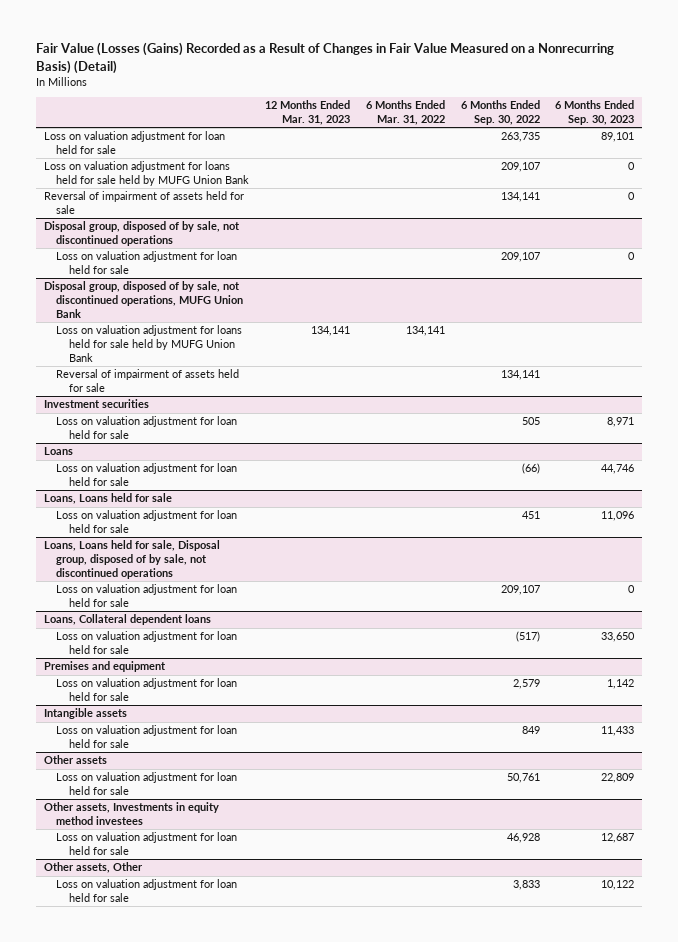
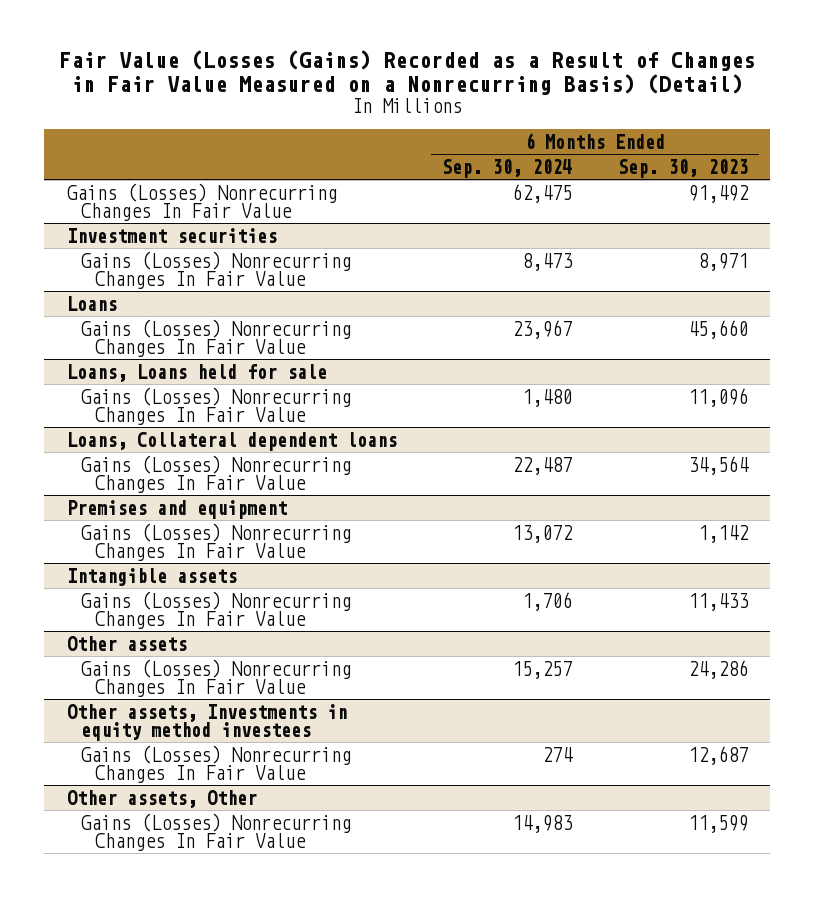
- | 12 Months Ended Mar. 31, 2023 | 6 Months Ended Mar. 31, 2022 | 6 Months Ended Sep. 30, 2022 | 6 Months Ended Sep. 30, 2023
+ | 6 Months Ended Sep. 30, 2024 | 6 Months Ended Sep. 30, 2023
- Loss on valuation adjustment for loan held for sale | | | 263,735 | 89,101
- Loss on valuation adjustment for loans held for sale held by MUFG Union Bank | | | 209,107 | 0
- Reversal of impairment of assets held for sale | | | 134,141 | 0
- Disposal group, disposed of by sale, not discontinued operations
- Loss on valuation adjustment for loan held for sale | | | 209,107 | 0
- Disposal group, disposed of by sale, not discontinued operations, MUFG Union Bank
- Loss on valuation adjustment for loans held for sale held by MUFG Union Bank | 134,141 | 134,141 | |
- Reversal of impairment of assets held for sale | | | 134,141 |
+ Gains (Losses) Nonrecurring Changes In Fair Value | 62,475 | 91,492
@ Investment securities
- Loss on valuation adjustment for loan held for sale | | | 505 | 8,971
+ Gains (Losses) Nonrecurring Changes In Fair Value | 8,473 | 8,971
@ Loans
- Loss on valuation adjustment for loan held for sale | | | (66) | 44,746
+ Gains (Losses) Nonrecurring Changes In Fair Value | 23,967 | 45,660
@ Loans, Loans held for sale
- Loss on valuation adjustment for loan held for sale | | | 451 | 11,096
- Loans, Loans held for sale, Disposal group, disposed of by sale, not discontinued operations
- Loss on valuation adjustment for loan held for sale | | | 209,107 | 0
@ Loans, Loans held for sale
+ Gains (Losses) Nonrecurring Changes In Fair Value | 1,480 | 11,096
@ Loans, Collateral dependent loans
- Loss on valuation adjustment for loan held for sale | | | (517) | 33,650
+ Gains (Losses) Nonrecurring Changes In Fair Value | 22,487 | 34,564
@ Premises and equipment
- Loss on valuation adjustment for loan held for sale | | | 2,579 | 1,142
+ Gains (Losses) Nonrecurring Changes In Fair Value | 13,072 | 1,142
@ Intangible assets
- Loss on valuation adjustment for loan held for sale | | | 849 | 11,433
+ Gains (Losses) Nonrecurring Changes In Fair Value | 1,706 | 11,433
@ Other assets
- Loss on valuation adjustment for loan held for sale | | | 50,761 | 22,809
+ Gains (Losses) Nonrecurring Changes In Fair Value | 15,257 | 24,286
@ Other assets, Investments in equity method investees
- Loss on valuation adjustment for loan held for sale | | | 46,928 | 12,687
+ Gains (Losses) Nonrecurring Changes In Fair Value | 274 | 12,687
@ Other assets, Other
- Loss on valuation adjustment for loan held for sale | | | 3,833 | 10,122
+ Gains (Losses) Nonrecurring Changes In Fair Value | 14,983 | 11,599

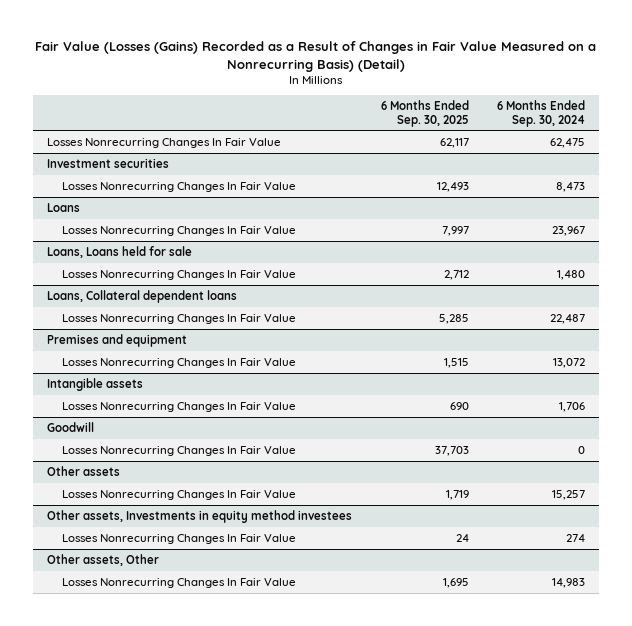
- | 6 Months Ended Sep. 30, 2024 | 6 Months Ended Sep. 30, 2023
+ | 6 Months Ended Sep. 30, 2025 | 6 Months Ended Sep. 30, 2024
- Gains (Losses) Nonrecurring Changes In Fair Value | 62,475 | 91,492
+ Losses Nonrecurring Changes In Fair Value | 62,117 | 62,475
@ Investment securities
- Gains (Losses) Nonrecurring Changes In Fair Value | 8,473 | 8,971
+ Losses Nonrecurring Changes In Fair Value | 12,493 | 8,473
@ Loans
- Gains (Losses) Nonrecurring Changes In Fair Value | 23,967 | 45,660
+ Losses Nonrecurring Changes In Fair Value | 7,997 | 23,967
@ Loans, Loans held for sale
- Gains (Losses) Nonrecurring Changes In Fair Value | 1,480 | 11,096
+ Losses Nonrecurring Changes In Fair Value | 2,712 | 1,480
@ Loans, Collateral dependent loans
- Gains (Losses) Nonrecurring Changes In Fair Value | 22,487 | 34,564
+ Losses Nonrecurring Changes In Fair Value | 5,285 | 22,487
@ Premises and equipment
- Gains (Losses) Nonrecurring Changes In Fair Value | 13,072 | 1,142
+ Losses Nonrecurring Changes In Fair Value | 1,515 | 13,072
@ Intangible assets
- Gains (Losses) Nonrecurring Changes In Fair Value | 1,706 | 11,433
+ Losses Nonrecurring Changes In Fair Value | 690 | 1,706
+ Goodwill
+ Losses Nonrecurring Changes In Fair Value | 37,703 | 0
@ Other assets
- Gains (Losses) Nonrecurring Changes In Fair Value | 15,257 | 24,286
+ Losses Nonrecurring Changes In Fair Value | 1,719 | 15,257
@ Other assets, Investments in equity method investees
- Gains (Losses) Nonrecurring Changes In Fair Value | 274 | 12,687
+ Losses Nonrecurring Changes In Fair Value | 24 | 274
@ Other assets, Other
- Gains (Losses) Nonrecurring Changes In Fair Value | 14,983 | 11,599
+ Losses Nonrecurring Changes In Fair Value | 1,695 | 14,983

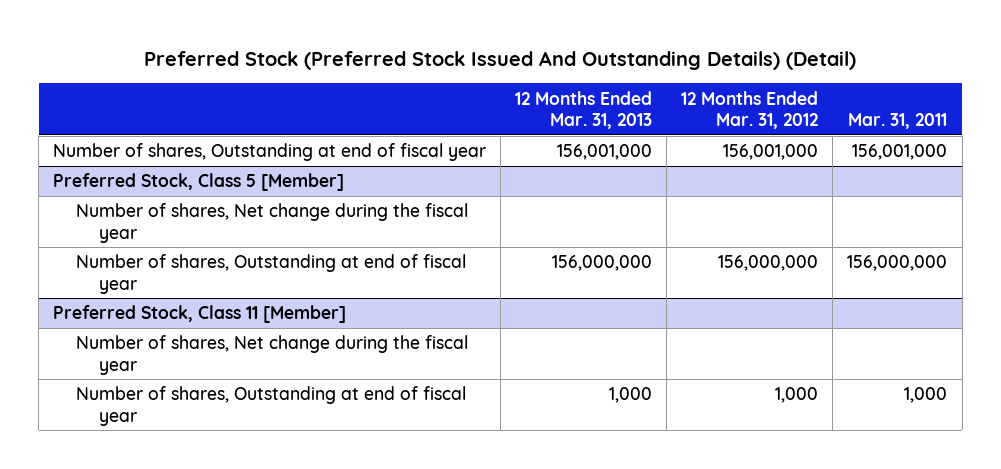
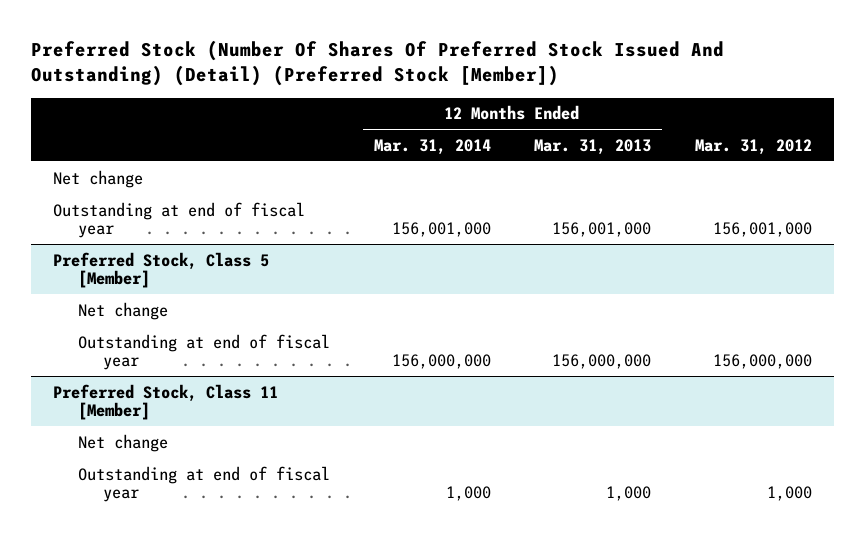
- Preferred Stock (Preferred Stock Issued And Outstanding Details) (Detail)
+ Preferred Stock (Number Of Shares Of Preferred Stock Issued And Outstanding) (Detail) (Preferred Stock [Member])
- | 12 Months Ended Mar. 31, 2013 | 12 Months Ended Mar. 31, 2012 | Mar. 31, 2011
+ | 12 Months Ended Mar. 31, 2014 | 12 Months Ended Mar. 31, 2013 | Mar. 31, 2012
- Number of shares, Outstanding at end of fiscal year | 156,001,000 | 156,001,000 | 156,001,000
+ Net change
+ Outstanding at end of fiscal year | 156,001,000 | 156,001,000 | 156,001,000
@ Preferred Stock, Class 5 [Member]
- Number of shares, Net change during the fiscal year
- Number of shares, Outstanding at end of fiscal year | 156,000,000 | 156,000,000 | 156,000,000
+ Net change
+ Outstanding at end of fiscal year | 156,000,000 | 156,000,000 | 156,000,000
@ Preferred Stock, Class 11 [Member]
- Number of shares, Net change during the fiscal year
- Number of shares, Outstanding at end of fiscal year | 1,000 | 1,000 | 1,000
+ Net change
+ Outstanding at end of fiscal year | 1,000 | 1,000 | 1,000

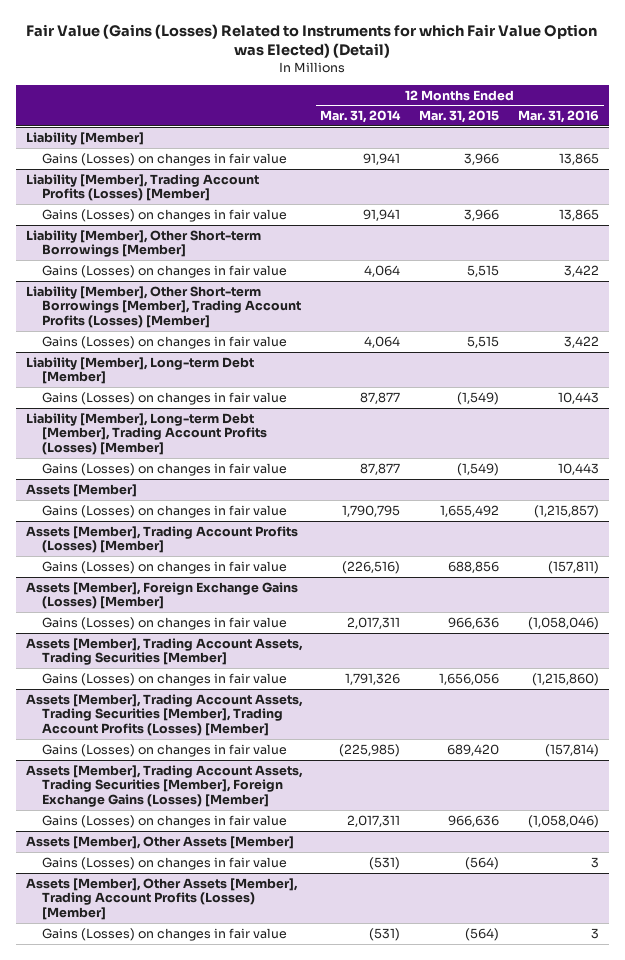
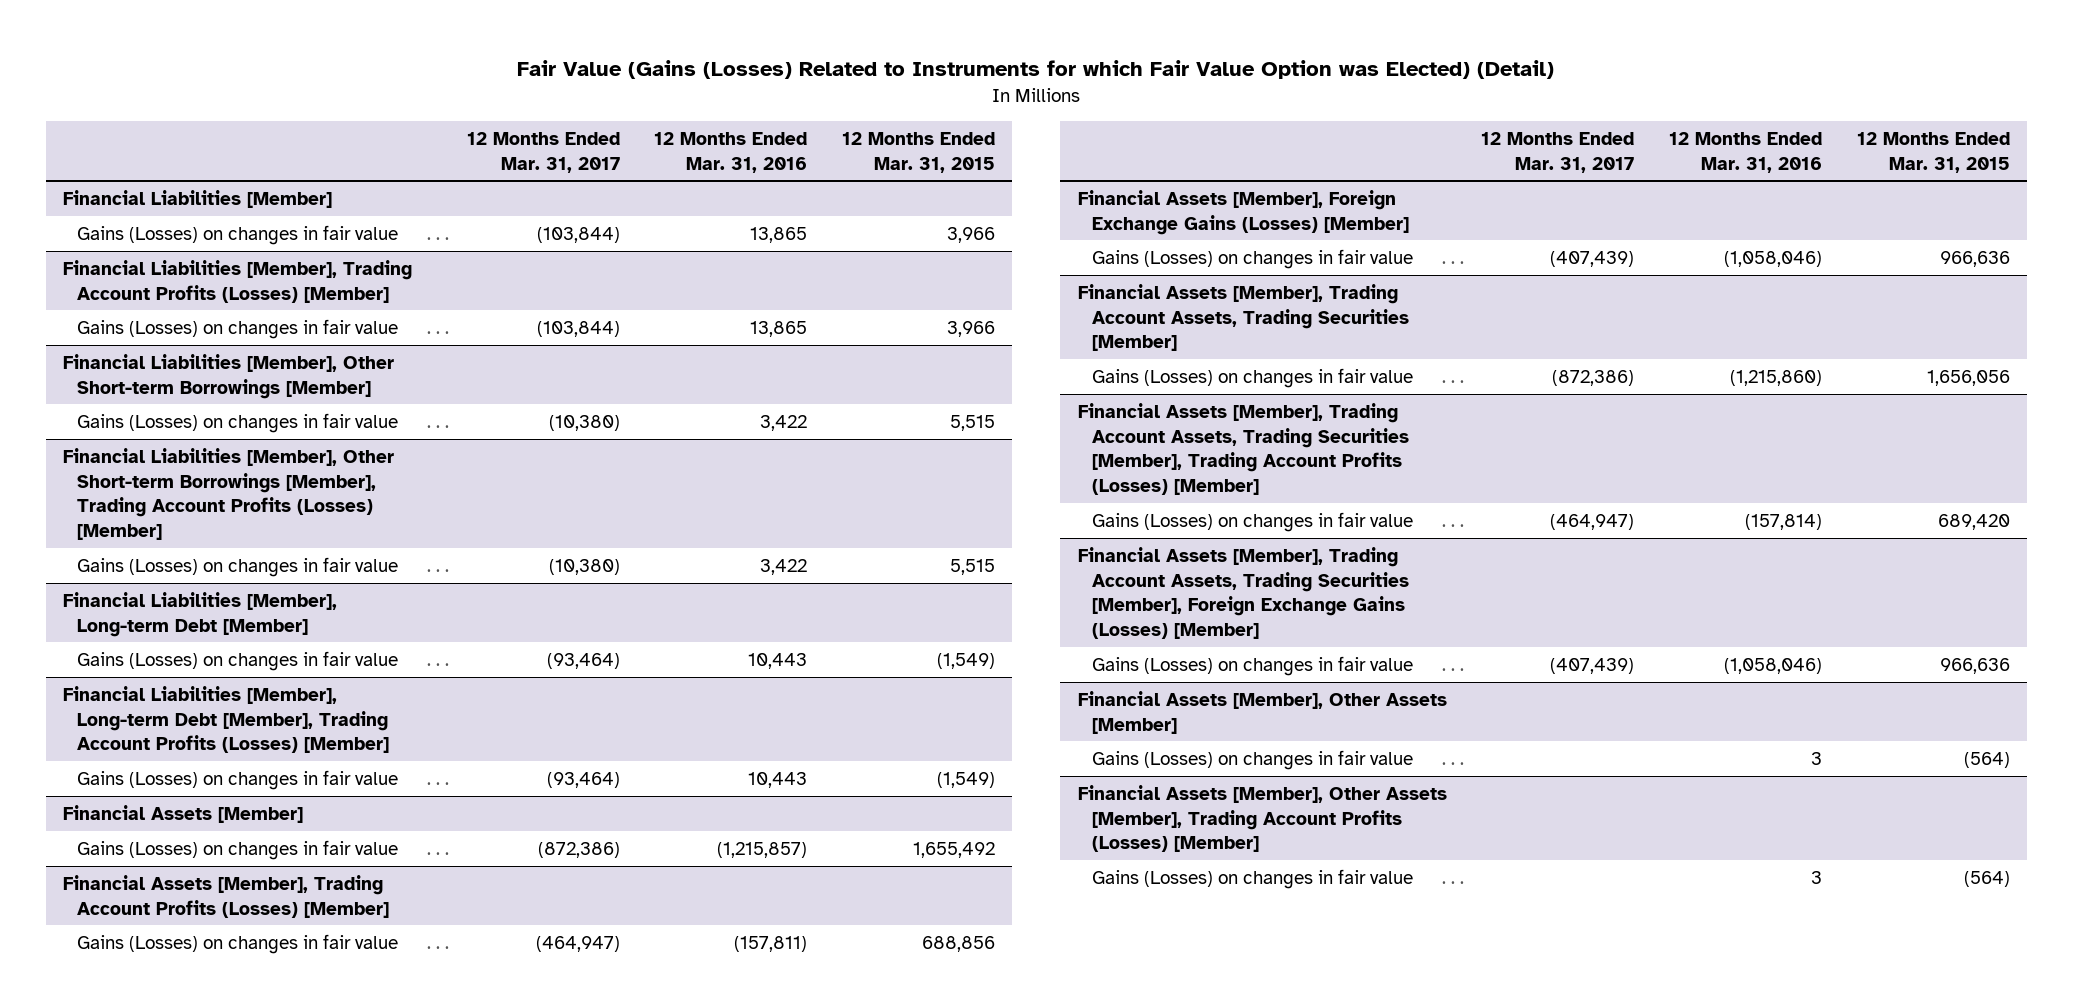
- | 12 Months Ended Mar. 31, 2014 | 12 Months Ended Mar. 31, 2015 | 12 Months Ended Mar. 31, 2016
+ | 12 Months Ended Mar. 31, 2017 | 12 Months Ended Mar. 31, 2016 | 12 Months Ended Mar. 31, 2015
- Liability [Member]
+ Financial Liabilities [Member]
- Liability [Member], Trading Account Profits (Losses) [Member]
+ Financial Liabilities [Member], Trading Account Profits (Losses) [Member]
- Liability [Member], Other Short-term Borrowings [Member]
+ Financial Liabilities [Member], Other Short-term Borrowings [Member]
- Liability [Member], Other Short-term Borrowings [Member], Trading Account Profits (Losses) [Member]
+ Financial Liabilities [Member], Other Short-term Borrowings [Member], Trading Account Profits (Losses) [Member]
- Liability [Member], Long-term Debt [Member]
+ Financial Liabilities [Member], Long-term Debt [Member]
- Liability [Member], Long-term Debt [Member], Trading Account Profits (Losses) [Member]
+ Financial Liabilities [Member], Long-term Debt [Member], Trading Account Profits (Losses) [Member]
- Assets [Member]
+ Financial Assets [Member]
- Assets [Member], Trading Account Profits (Losses) [Member]
+ Financial Assets [Member], Trading Account Profits (Losses) [Member]
- Assets [Member], Foreign Exchange Gains (Losses) [Member]
+ Financial Assets [Member], Foreign Exchange Gains (Losses) [Member]
- Assets [Member], Trading Account Assets, Trading Securities [Member]
+ Financial Assets [Member], Trading Account Assets, Trading Securities [Member]
- Assets [Member], Trading Account Assets, Trading Securities [Member], Trading Account Profits (Losses) [Member]
+ Financial Assets [Member], Trading Account Assets, Trading Securities [Member], Trading Account Profits (Losses) [Member]
- Assets [Member], Trading Account Assets, Trading Securities [Member], Foreign Exchange Gains (Losses) [Member]
+ Financial Assets [Member], Trading Account Assets, Trading Securities [Member], Foreign Exchange Gains (Losses) [Member]
- Assets [Member], Other Assets [Member]
+ Financial Assets [Member], Other Assets [Member]
- Assets [Member], Other Assets [Member], Trading Account Profits (Losses) [Member]
+ Financial Assets [Member], Other Assets [Member], Trading Account Profits (Losses) [Member]

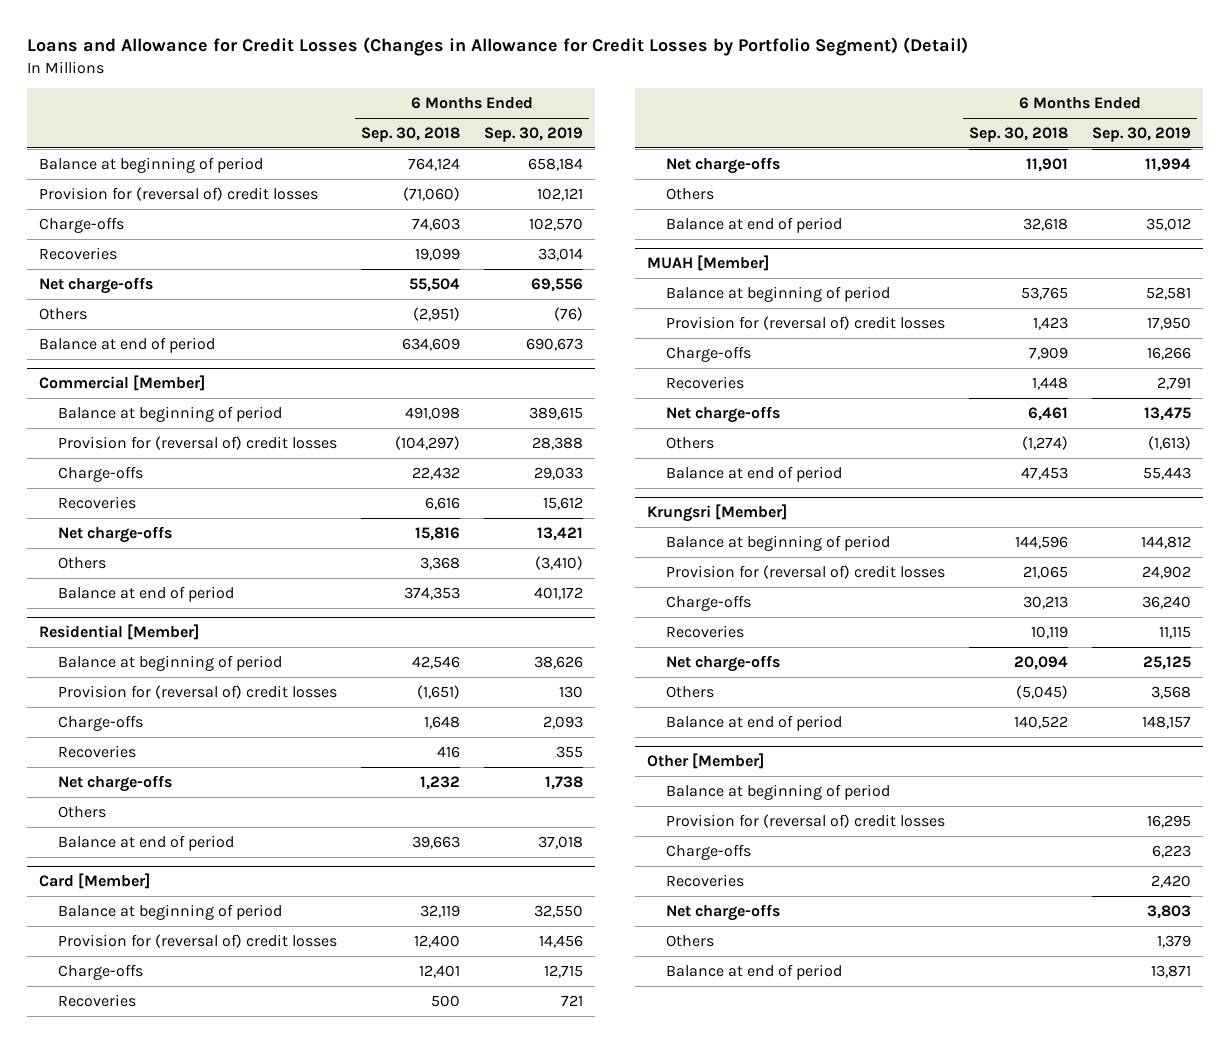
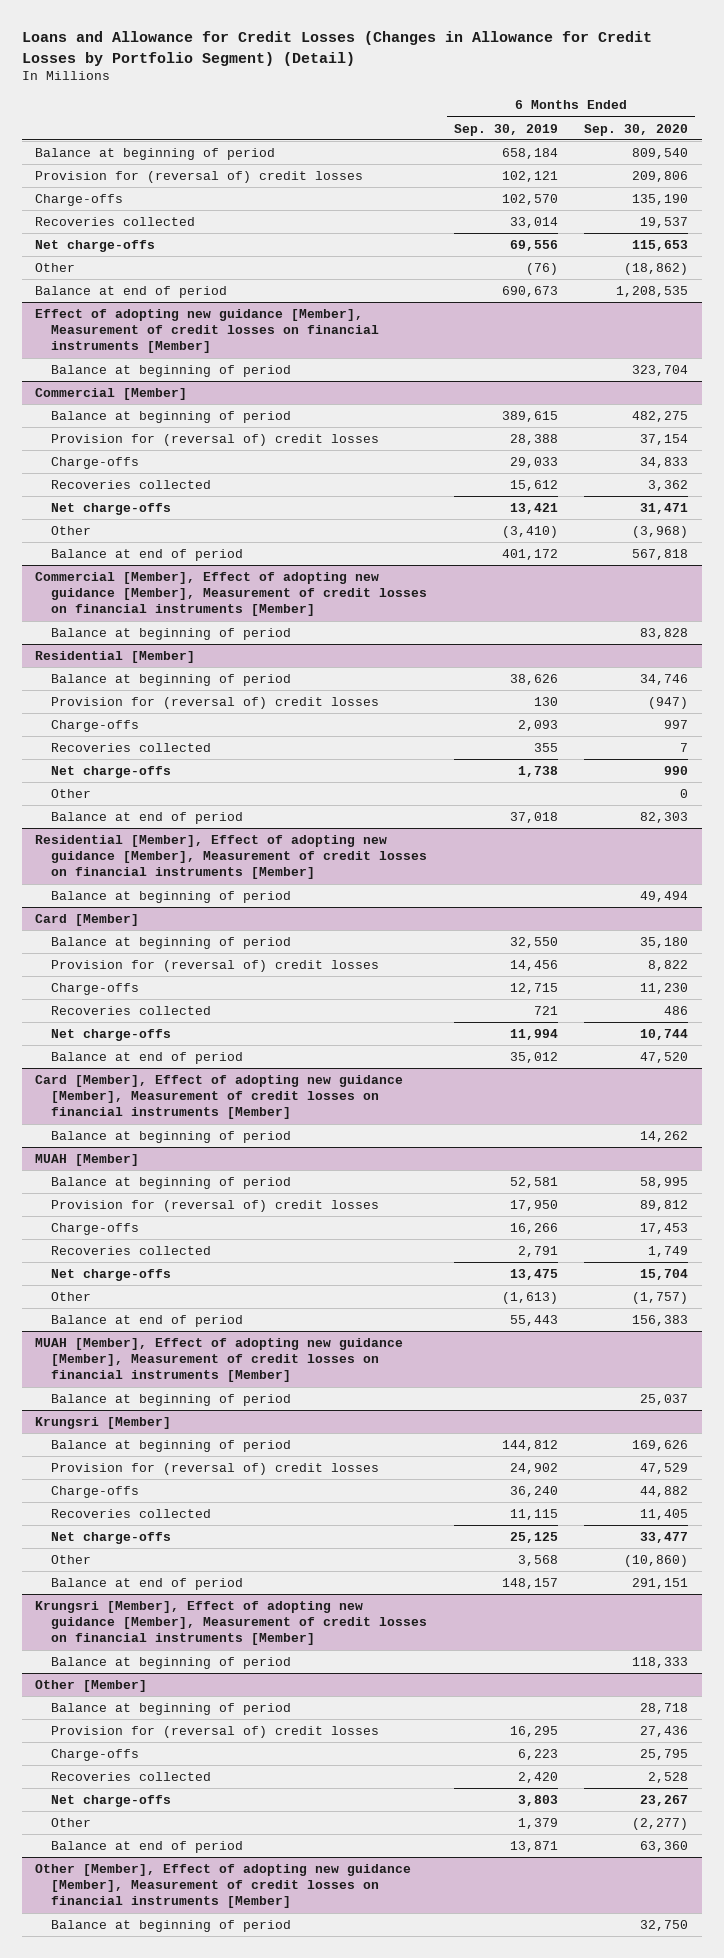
- | 6 Months Ended Sep. 30, 2018 | 6 Months Ended Sep. 30, 2019
+ | 6 Months Ended Sep. 30, 2019 | 6 Months Ended Sep. 30, 2020
- Recoveries | 19,099 | 33,014
+ Recoveries collected | 33,014 | 19,537
- Others | (2,951) | (76)
+ Other | (76) | (18,862)
+ Effect of adopting new guidance [Member], Measurement of credit losses on financial instruments [Member]
+ Balance at beginning of period | | 323,704
@ Commercial [Member]
- Recoveries | 6,616 | 15,612
+ Recoveries collected | 15,612 | 3,362
- Others | 3,368 | (3,410)
+ Other | (3,410) | (3,968)
+ Commercial [Member], Effect of adopting new guidance [Member], Measurement of credit losses on financial instruments [Member]
+ Balance at beginning of period | | 83,828
@ Residential [Member]
- Recoveries | 416 | 355
+ Recoveries collected | 355 | 7
- Others
+ Other | | 0
+ Residential [Member], Effect of adopting new guidance [Member], Measurement of credit losses on financial instruments [Member]
+ Balance at beginning of period | | 49,494
@ Card [Member]
- Recoveries | 500 | 721
+ Recoveries collected | 721 | 486
- Others
+ Card [Member], Effect of adopting new guidance [Member], Measurement of credit losses on financial instruments [Member]
+ Balance at beginning of period | | 14,262
@ MUAH [Member]
- Recoveries | 1,448 | 2,791
+ Recoveries collected | 2,791 | 1,749
- Others | (1,274) | (1,613)
+ Other | (1,613) | (1,757)
+ MUAH [Member], Effect of adopting new guidance [Member], Measurement of credit losses on financial instruments [Member]
+ Balance at beginning of period | | 25,037
@ Krungsri [Member]
- Recoveries | 10,119 | 11,115
+ Recoveries collected | 11,115 | 11,405
- Others | (5,045) | 3,568
+ Other | 3,568 | (10,860)
+ Krungsri [Member], Effect of adopting new guidance [Member], Measurement of credit losses on financial instruments [Member]
+ Balance at beginning of period | | 118,333
@ Other [Member]
- Recoveries | | 2,420
+ Recoveries collected | 2,420 | 2,528
- Others | | 1,379
+ Other | 1,379 | (2,277)
+ Other [Member], Effect of adopting new guidance [Member], Measurement of credit losses on financial instruments [Member]
+ Balance at beginning of period | | 32,750

